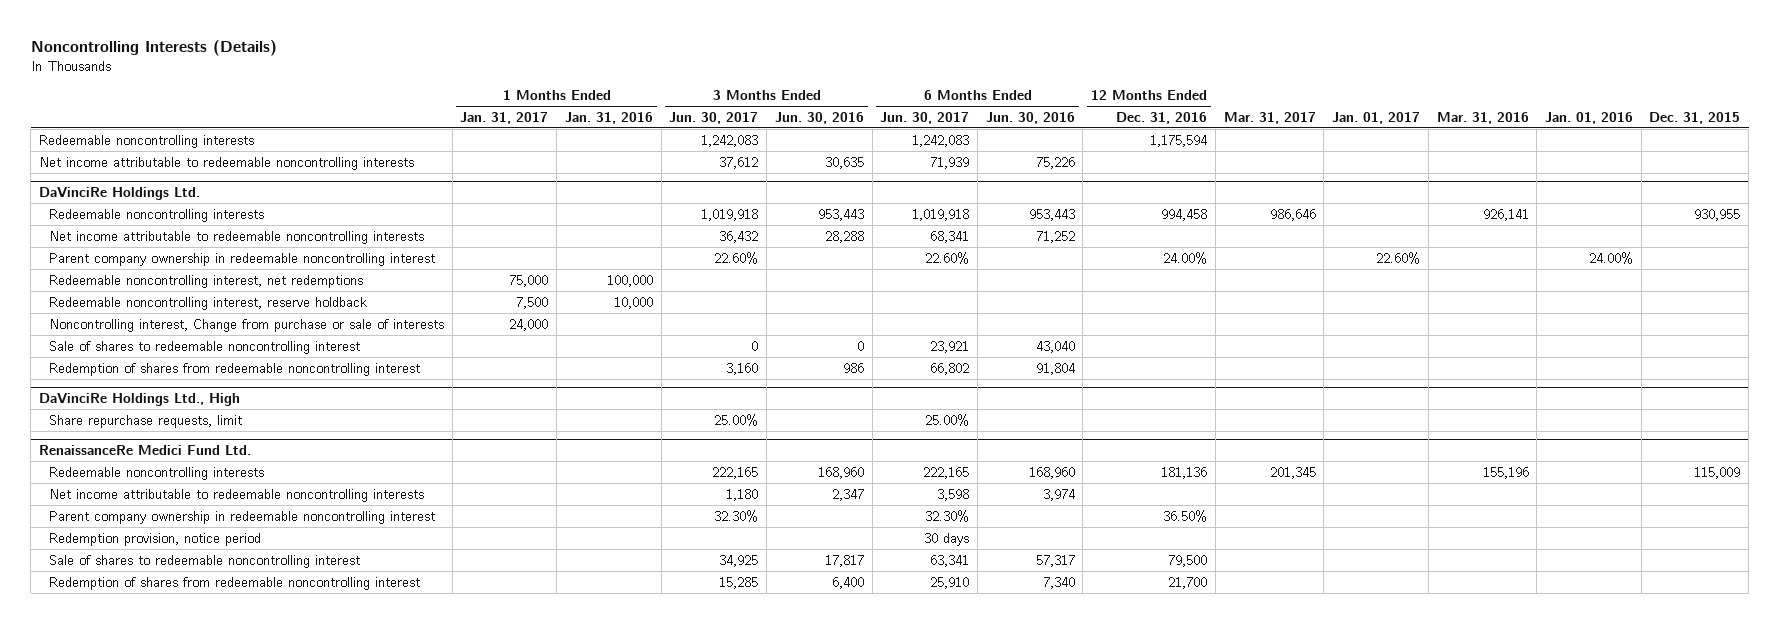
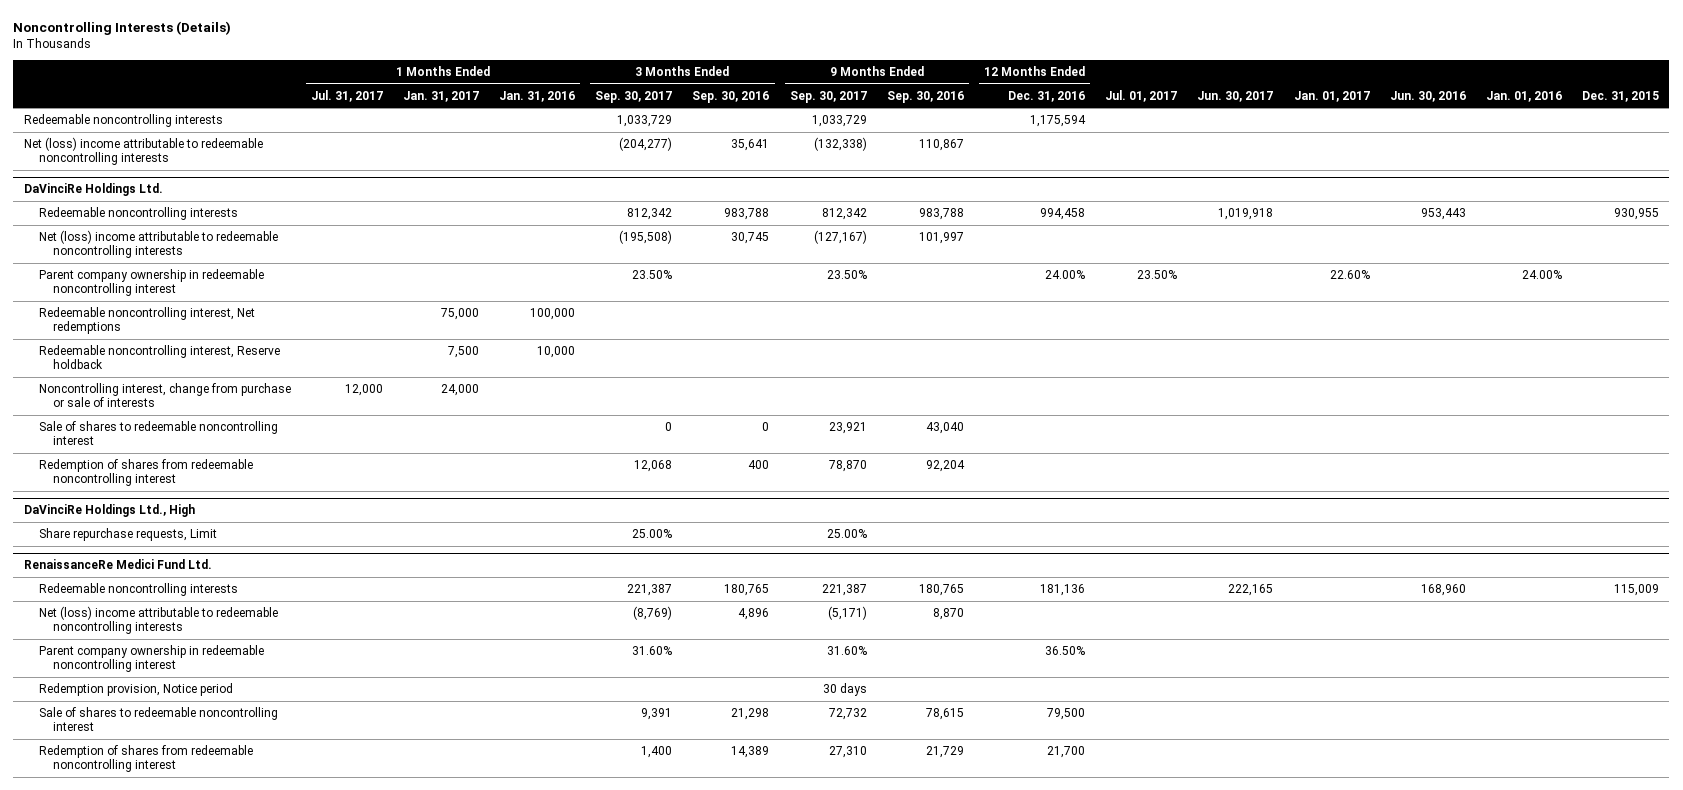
- | 1 Months Ended Jan. 31, 2017 | 1 Months Ended Jan. 31, 2016 | 3 Months Ended Jun. 30, 2017 | 3 Months Ended Jun. 30, 2016 | 6 Months Ended Jun. 30, 2017 | 6 Months Ended Jun. 30, 2016 | 12 Months Ended Dec. 31, 2016 | Mar. 31, 2017 | Jan. 01, 2017 | Mar. 31, 2016 | Jan. 01, 2016 | Dec. 31, 2015
+ | 1 Months Ended Jul. 31, 2017 | 1 Months Ended Jan. 31, 2017 | 1 Months Ended Jan. 31, 2016 | 3 Months Ended Sep. 30, 2017 | 3 Months Ended Sep. 30, 2016 | 9 Months Ended Sep. 30, 2017 | 9 Months Ended Sep. 30, 2016 | 12 Months Ended Dec. 31, 2016 | Jul. 01, 2017 | Jun. 30, 2017 | Jan. 01, 2017 | Jun. 30, 2016 | Jan. 01, 2016 | Dec. 31, 2015
- Net income attributable to redeemable noncontrolling interests | | | 37,612 | 30,635 | 71,939 | 75,226 | | | | | |
+ Net (loss) income attributable to redeemable noncontrolling interests | | | | (204,277) | 35,641 | (132,338) | 110,867 | | | | | | |
@ DaVinciRe Holdings Ltd.
- Net income attributable to redeemable noncontrolling interests | | | 36,432 | 28,288 | 68,341 | 71,252 | | | | | |
+ Net (loss) income attributable to redeemable noncontrolling interests | | | | (195,508) | 30,745 | (127,167) | 101,997 | | | | | | |
- Redeemable noncontrolling interest, net redemptions | 75,000 | 100,000 | | | | | | | | | |
- Redeemable noncontrolling interest, reserve holdback | 7,500 | 10,000 | | | | | | | | | |
- Noncontrolling interest, Change from purchase or sale of interests | 24,000 | | | | | | | | | | |
+ Redeemable noncontrolling interest, Net redemptions | | 75,000 | 100,000 | | | | | | | | | | |
+ Redeemable noncontrolling interest, Reserve holdback | | 7,500 | 10,000 | | | | | | | | | | |
+ Noncontrolling interest, change from purchase or sale of interests | 12,000 | 24,000 | | | | | | | | | | | |
@ DaVinciRe Holdings Ltd., High
- Share repurchase requests, limit | | | 25.00% | | 25.00% | | | | | | |
+ Share repurchase requests, Limit | | | | 25.00% | | 25.00% | | | | | | | |
@ RenaissanceRe Medici Fund Ltd.
- Net income attributable to redeemable noncontrolling interests | | | 1,180 | 2,347 | 3,598 | 3,974 | | | | | |
+ Net (loss) income attributable to redeemable noncontrolling interests | | | | (8,769) | 4,896 | (5,171) | 8,870 | | | | | | |
- Redemption provision, notice period | | | | | 30 days | | | | | | |
+ Redemption provision, Notice period | | | | | | 30 days | | | | | | | |

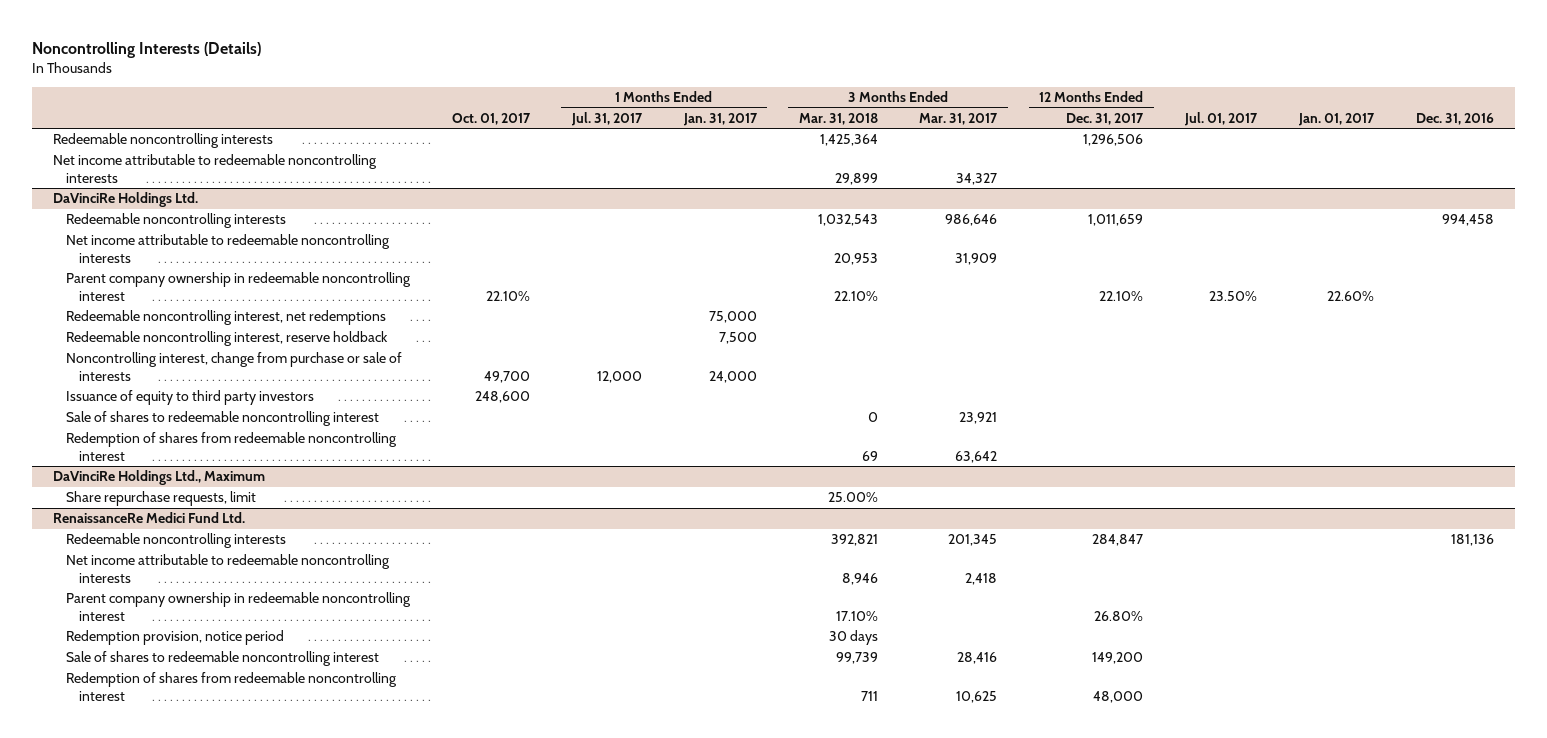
- | 1 Months Ended Jul. 31, 2017 | 1 Months Ended Jan. 31, 2017 | 1 Months Ended Jan. 31, 2016 | 3 Months Ended Sep. 30, 2017 | 3 Months Ended Sep. 30, 2016 | 9 Months Ended Sep. 30, 2017 | 9 Months Ended Sep. 30, 2016 | 12 Months Ended Dec. 31, 2016 | Jul. 01, 2017 | Jun. 30, 2017 | Jan. 01, 2017 | Jun. 30, 2016 | Jan. 01, 2016 | Dec. 31, 2015
+ | Oct. 01, 2017 | 1 Months Ended Jul. 31, 2017 | 1 Months Ended Jan. 31, 2017 | 3 Months Ended Mar. 31, 2018 | 3 Months Ended Mar. 31, 2017 | 12 Months Ended Dec. 31, 2017 | Jul. 01, 2017 | Jan. 01, 2017 | Dec. 31, 2016
- Net (loss) income attributable to redeemable noncontrolling interests | | | | (204,277) | 35,641 | (132,338) | 110,867 | | | | | | |
+ Net income attributable to redeemable noncontrolling interests | | | | 29,899 | 34,327 | | | |
@ DaVinciRe Holdings Ltd.
- Net (loss) income attributable to redeemable noncontrolling interests | | | | (195,508) | 30,745 | (127,167) | 101,997 | | | | | | |
+ Net income attributable to redeemable noncontrolling interests | | | | 20,953 | 31,909 | | | |
- Redeemable noncontrolling interest, Net redemptions | | 75,000 | 100,000 | | | | | | | | | | |
- Redeemable noncontrolling interest, Reserve holdback | | 7,500 | 10,000 | | | | | | | | | | |
+ Redeemable noncontrolling interest, net redemptions | | | 75,000 | | | | | |
+ Redeemable noncontrolling interest, reserve holdback | | | 7,500 | | | | | |
+ Issuance of equity to third party investors | 248,600 | | | | | | | |
- DaVinciRe Holdings Ltd., High
- Share repurchase requests, Limit | | | | 25.00% | | 25.00% | | | | | | | |
+ DaVinciRe Holdings Ltd., Maximum
+ Share repurchase requests, limit | | | | 25.00% | | | | |
@ RenaissanceRe Medici Fund Ltd.
- Net (loss) income attributable to redeemable noncontrolling interests | | | | (8,769) | 4,896 | (5,171) | 8,870 | | | | | | |
+ Net income attributable to redeemable noncontrolling interests | | | | 8,946 | 2,418 | | | |
- Redemption provision, Notice period | | | | | | 30 days | | | | | | | |
+ Redemption provision, notice period | | | | 30 days | | | | |

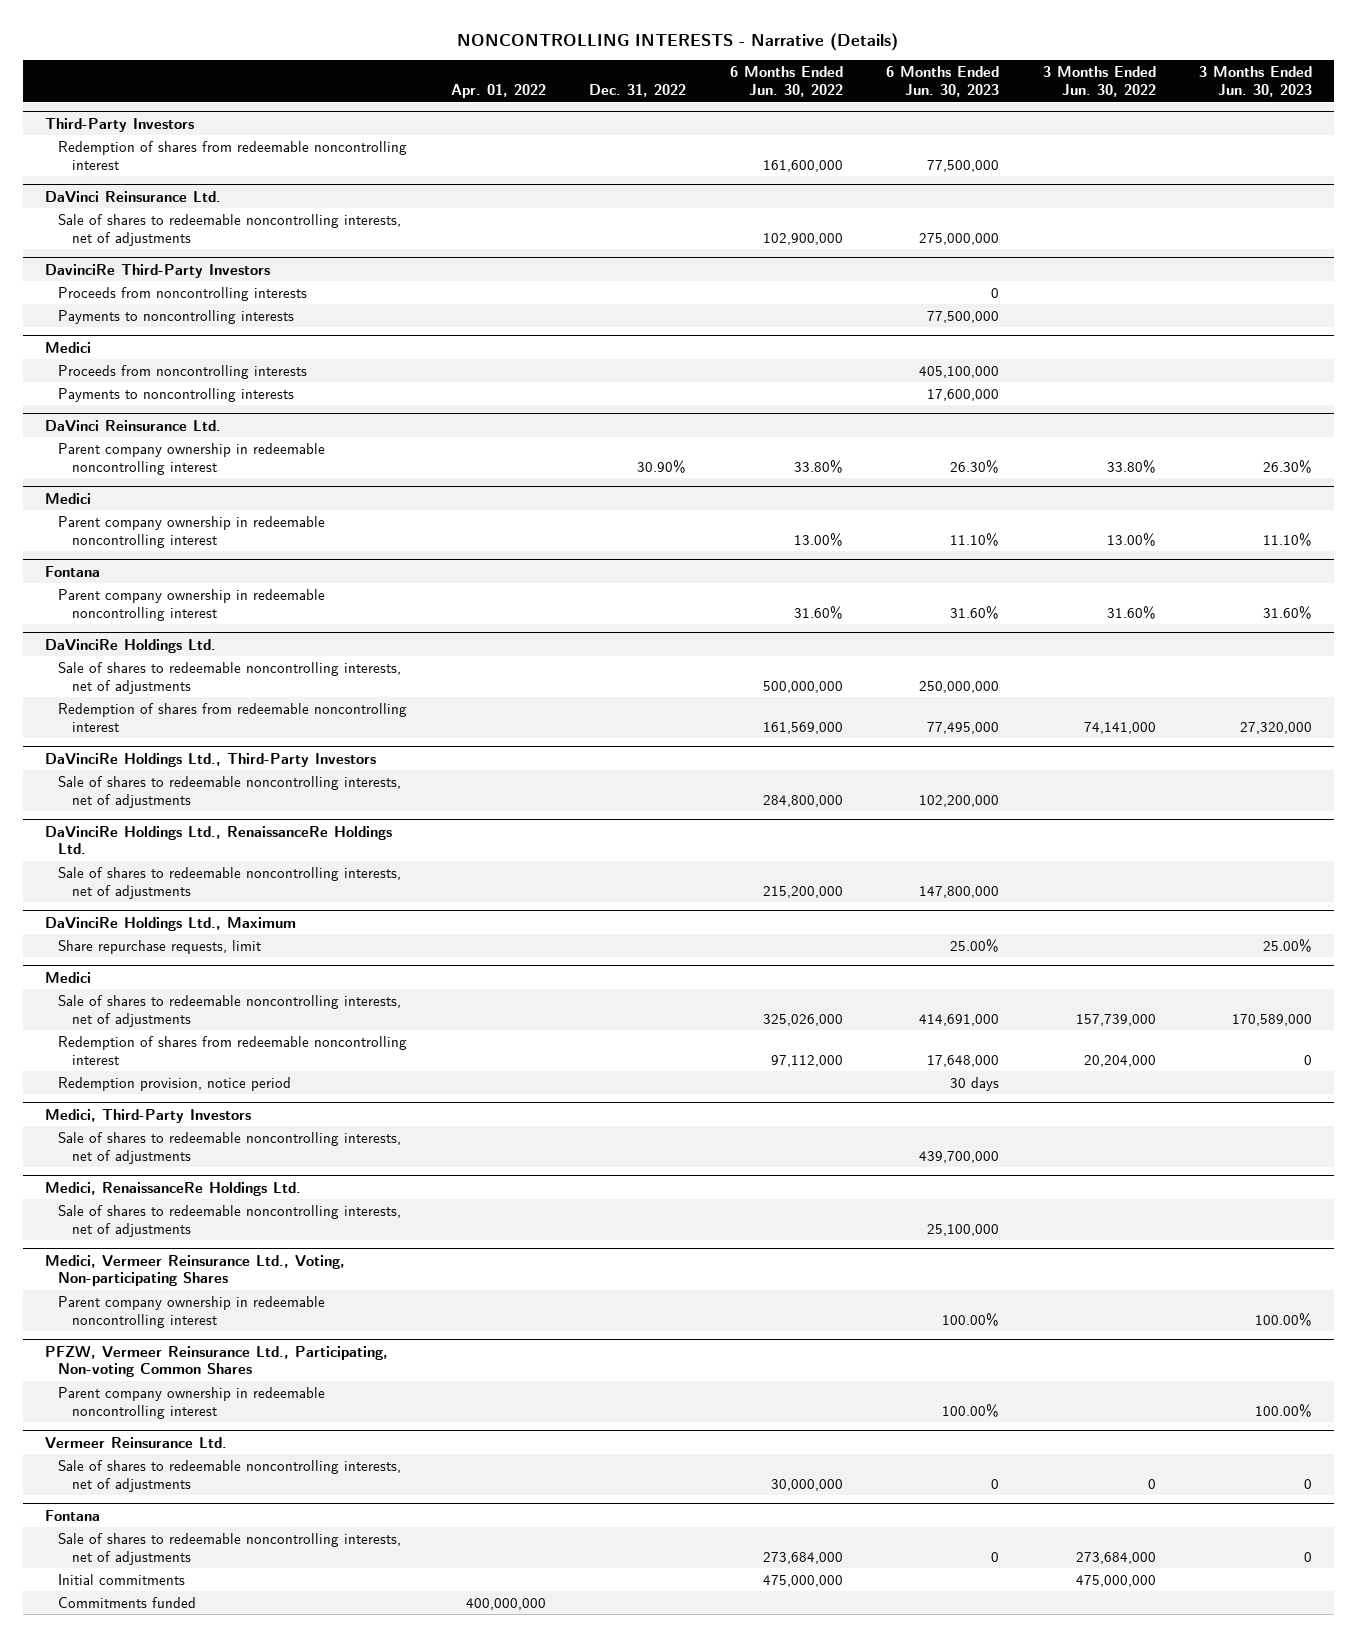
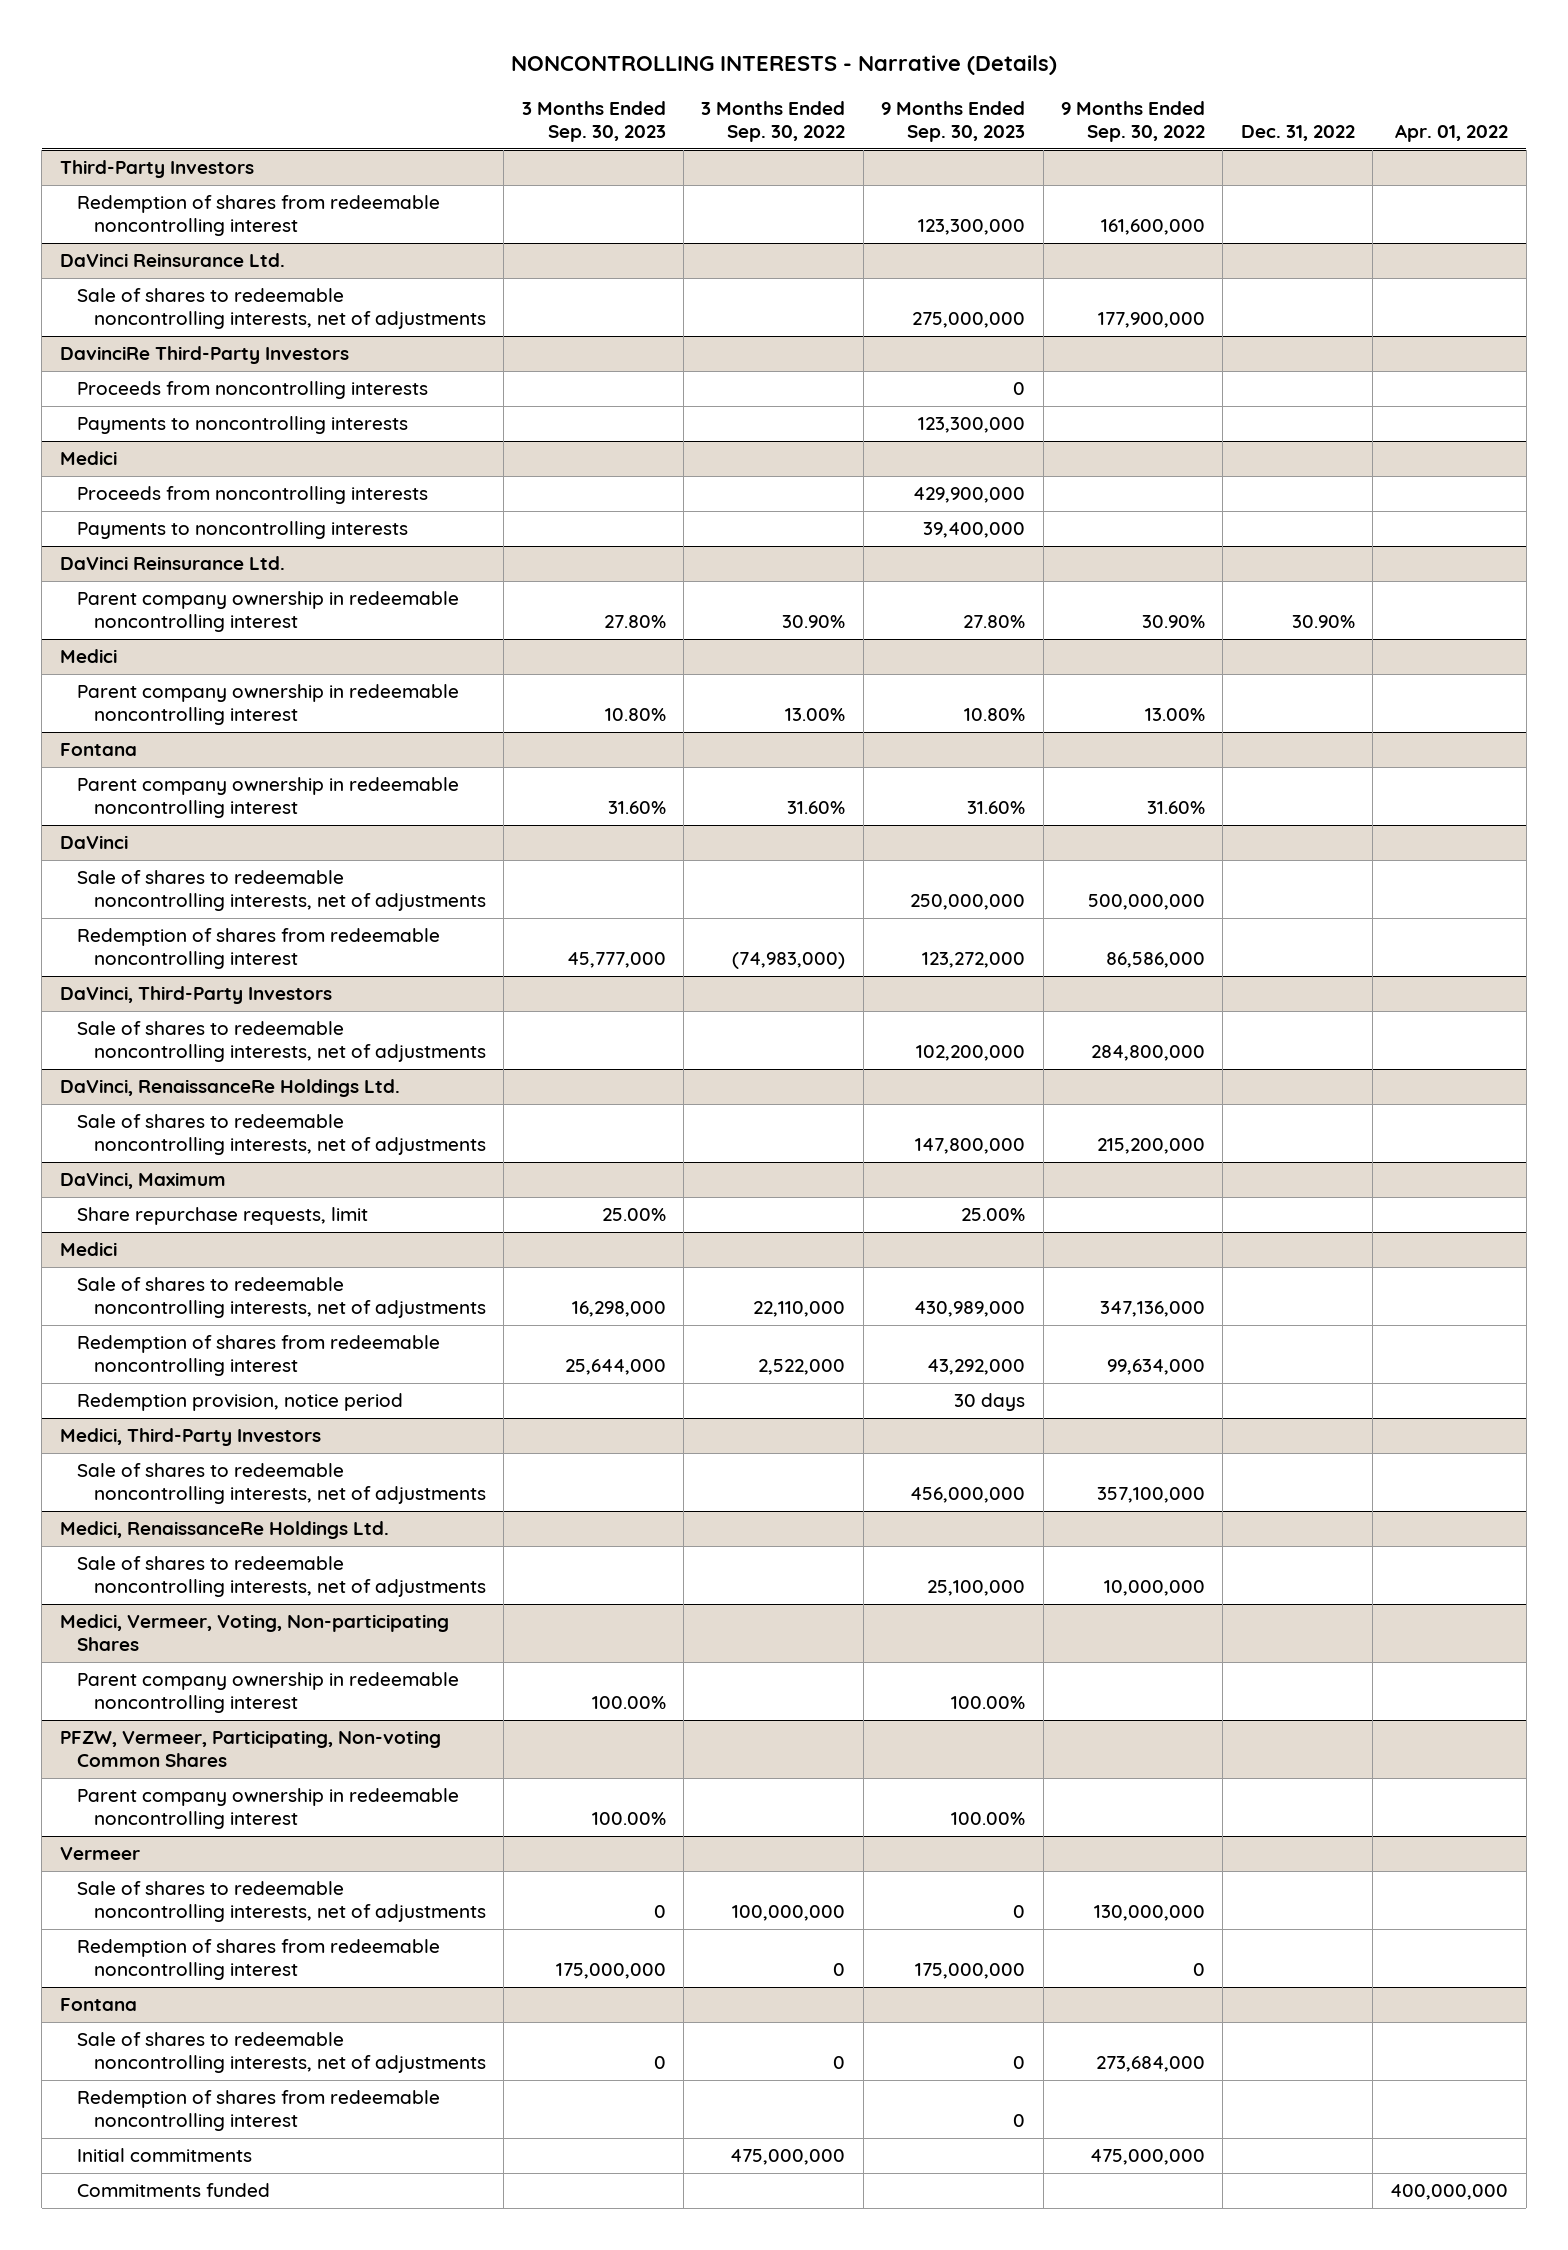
- | Apr. 01, 2022 | Dec. 31, 2022 | 6 Months Ended Jun. 30, 2022 | 6 Months Ended Jun. 30, 2023 | 3 Months Ended Jun. 30, 2022 | 3 Months Ended Jun. 30, 2023
+ | 3 Months Ended Sep. 30, 2023 | 3 Months Ended Sep. 30, 2022 | 9 Months Ended Sep. 30, 2023 | 9 Months Ended Sep. 30, 2022 | Dec. 31, 2022 | Apr. 01, 2022
- DaVinciRe Holdings Ltd.
+ DaVinci
- DaVinciRe Holdings Ltd., Third-Party Investors
- Sale of shares to redeemable noncontrolling interests, net of adjustments | | | 284,800,000 | 102,200,000 | |
- DaVinciRe Holdings Ltd., RenaissanceRe Holdings Ltd.
+ DaVinci, Third-Party Investors
+ Sale of shares to redeemable noncontrolling interests, net of adjustments | | | 102,200,000 | 284,800,000 | |
+ DaVinci, RenaissanceRe Holdings Ltd.
- DaVinciRe Holdings Ltd., Maximum
- Share repurchase requests, limit | | | | 25.00% | | 25.00%
+ DaVinci, Maximum
+ Share repurchase requests, limit | 25.00% | | 25.00% | | |
- Medici, Vermeer Reinsurance Ltd., Voting, Non-participating Shares
+ Medici, Vermeer, Voting, Non-participating Shares
- PFZW, Vermeer Reinsurance Ltd., Participating, Non-voting Common Shares
+ PFZW, Vermeer, Participating, Non-voting Common Shares
- Vermeer Reinsurance Ltd.
+ Vermeer
+ Redemption of shares from redeemable noncontrolling interest | 175,000,000 | 0 | 175,000,000 | 0 | |
@ Fontana
+ Redemption of shares from redeemable noncontrolling interest | | | 0 | | |

